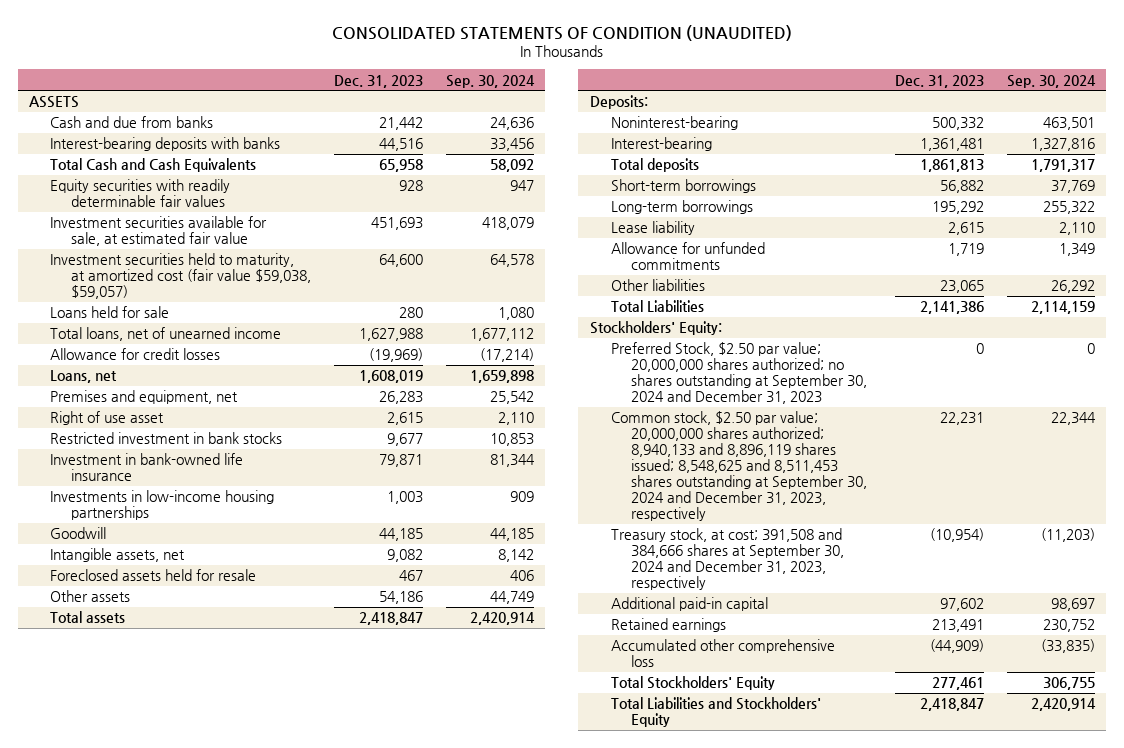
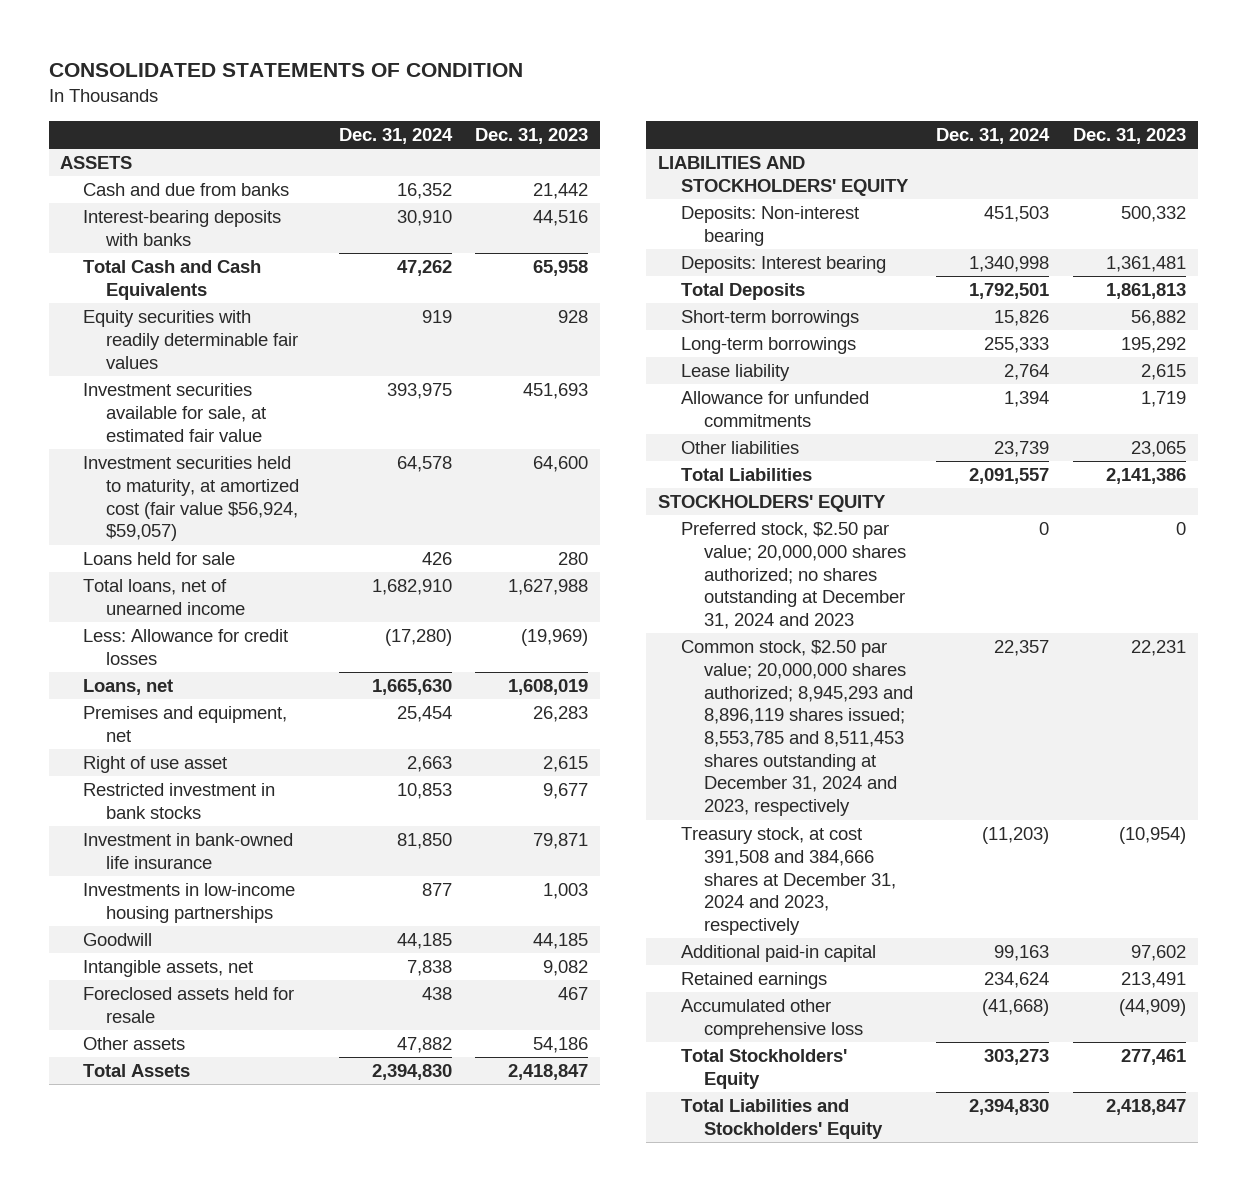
- CONSOLIDATED STATEMENTS OF CONDITION (UNAUDITED)
+ CONSOLIDATED STATEMENTS OF CONDITION
- | Dec. 31, 2023 | Sep. 30, 2024
+ | Dec. 31, 2024 | Dec. 31, 2023
- Investment securities held to maturity, at amortized cost (fair value $59,038, $59,057) | 64,600 | 64,578
+ Investment securities held to maturity, at amortized cost (fair value $56,924, $59,057) | 64,578 | 64,600
- Allowance for credit losses | (19,969) | (17,214)
+ Less: Allowance for credit losses | (17,280) | (19,969)
- Total assets | 2,418,847 | 2,420,914
- Deposits:
- Noninterest-bearing | 500,332 | 463,501
- Interest-bearing | 1,361,481 | 1,327,816
- Total deposits | 1,861,813 | 1,791,317
+ Total Assets | 2,394,830 | 2,418,847
+ LIABILITIES AND STOCKHOLDERS' EQUITY
+ Deposits: Non-interest bearing | 451,503 | 500,332
+ Deposits: Interest bearing | 1,340,998 | 1,361,481
+ Total Deposits | 1,792,501 | 1,861,813
- Stockholders' Equity:
- Preferred Stock, $2.50 par value; 20,000,000 shares authorized; no shares outstanding at September 30, 2024 and December 31, 2023 | 0 | 0
- Common stock, $2.50 par value; 20,000,000 shares authorized; 8,940,133 and 8,896,119 shares issued; 8,548,625 and 8,511,453 shares outstanding at September 30, 2024 and December 31, 2023, respectively | 22,231 | 22,344
- Treasury stock, at cost; 391,508 and 384,666 shares at September 30, 2024 and December 31, 2023, respectively | (10,954) | (11,203)
+ STOCKHOLDERS' EQUITY
+ Preferred stock, $2.50 par value; 20,000,000 shares authorized; no shares outstanding at December 31, 2024 and 2023 | 0 | 0
+ Common stock, $2.50 par value; 20,000,000 shares authorized; 8,945,293 and 8,896,119 shares issued; 8,553,785 and 8,511,453 shares outstanding at December 31, 2024 and 2023, respectively | 22,357 | 22,231
+ Treasury stock, at cost 391,508 and 384,666 shares at December 31, 2024 and 2023, respectively | (11,203) | (10,954)

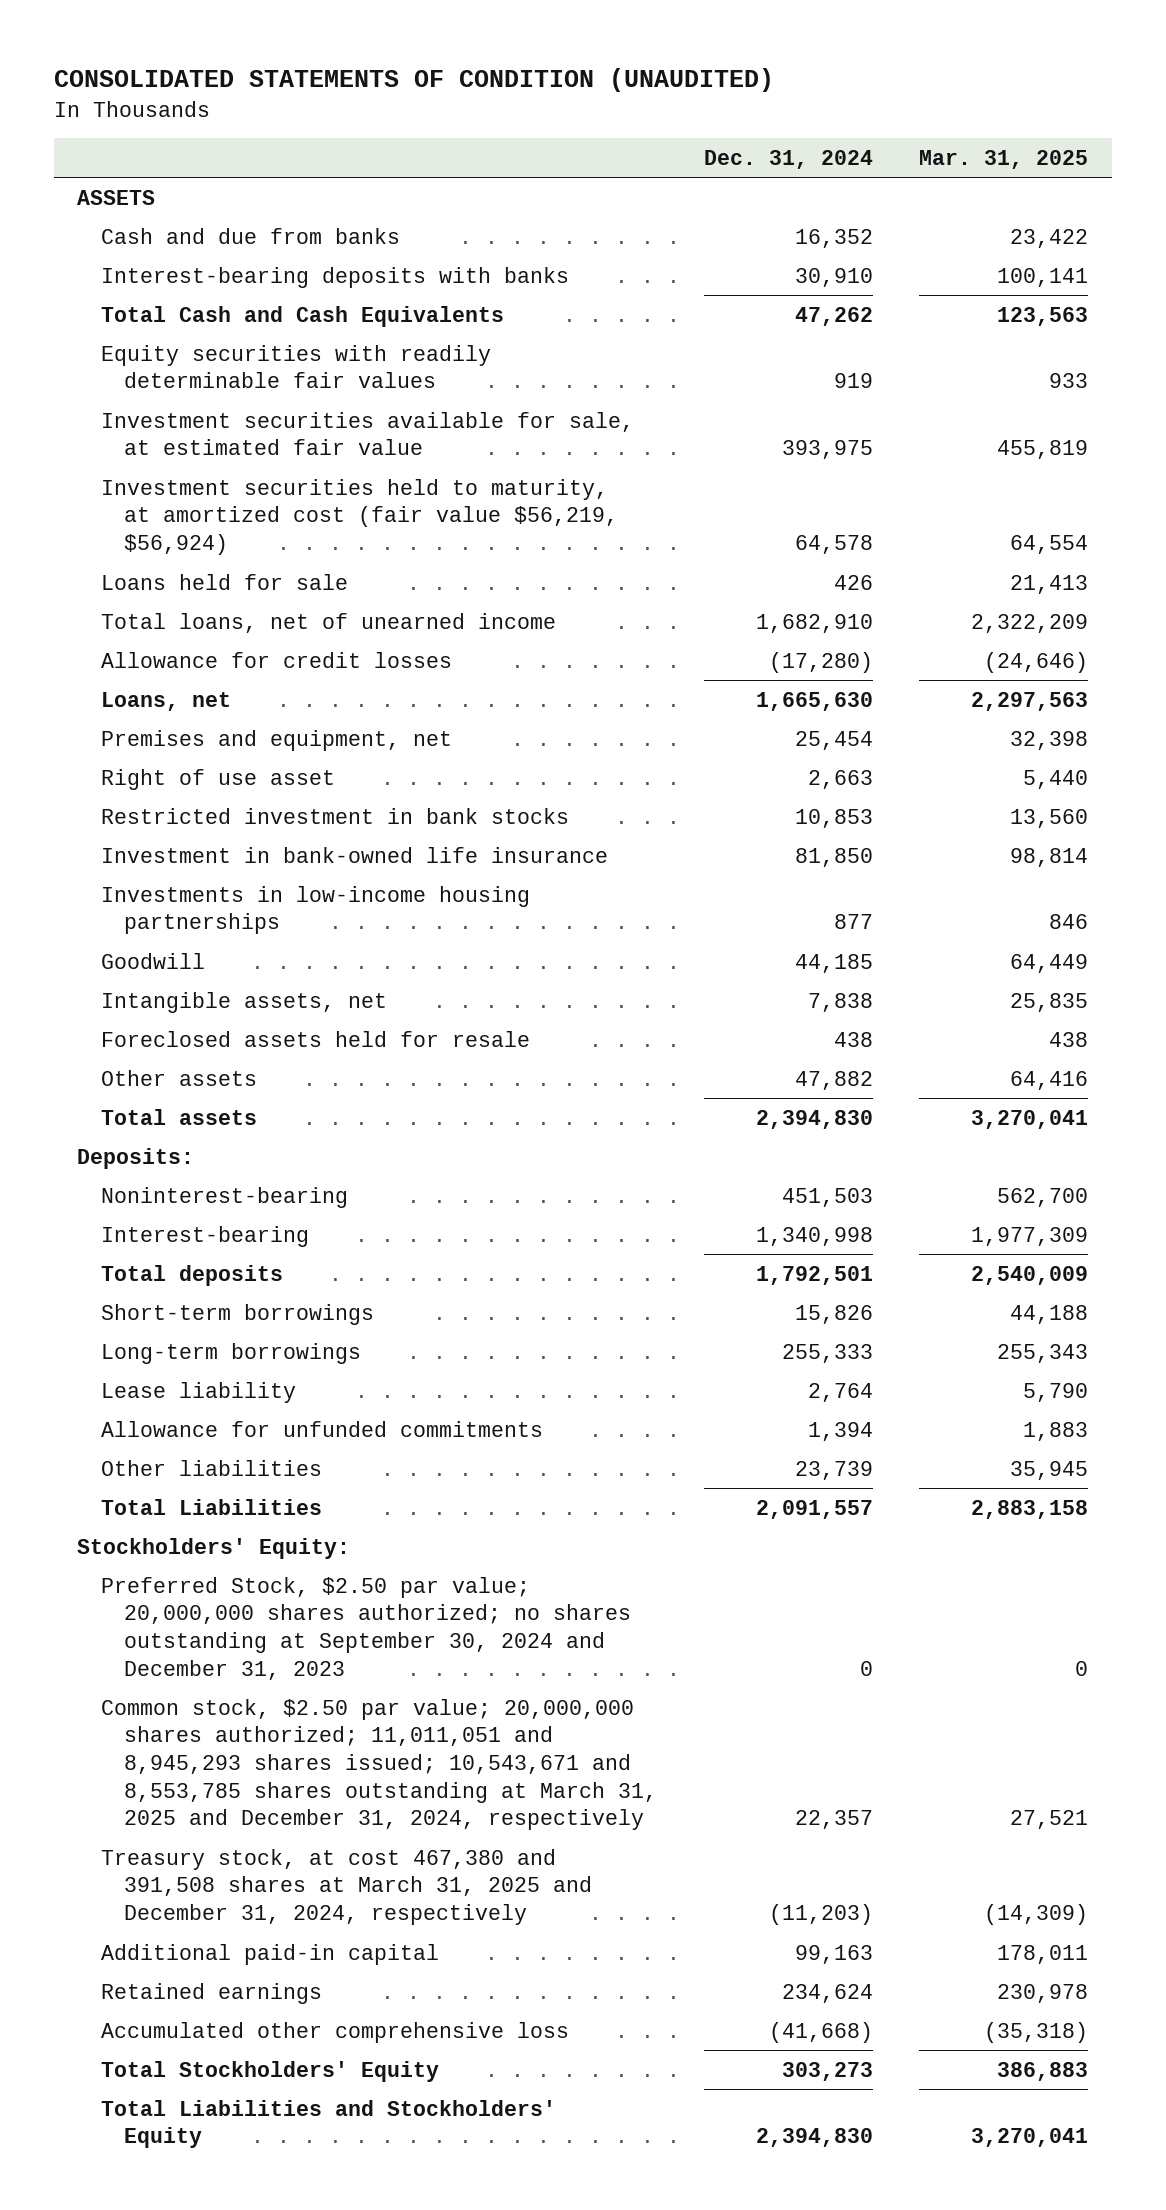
- CONSOLIDATED STATEMENTS OF CONDITION
+ CONSOLIDATED STATEMENTS OF CONDITION (UNAUDITED)
- | Dec. 31, 2024 | Dec. 31, 2023
+ | Dec. 31, 2024 | Mar. 31, 2025
- Investment securities held to maturity, at amortized cost (fair value $56,924, $59,057) | 64,578 | 64,600
+ Investment securities held to maturity, at amortized cost (fair value $56,219, $56,924) | 64,578 | 64,554
- Less: Allowance for credit losses | (17,280) | (19,969)
+ Allowance for credit losses | (17,280) | (24,646)
- Total Assets | 2,394,830 | 2,418,847
- LIABILITIES AND STOCKHOLDERS' EQUITY
- Deposits: Non-interest bearing | 451,503 | 500,332
- Deposits: Interest bearing | 1,340,998 | 1,361,481
- Total Deposits | 1,792,501 | 1,861,813
+ Total assets | 2,394,830 | 3,270,041
+ Deposits:
+ Noninterest-bearing | 451,503 | 562,700
+ Interest-bearing | 1,340,998 | 1,977,309
+ Total deposits | 1,792,501 | 2,540,009
- STOCKHOLDERS' EQUITY
- Preferred stock, $2.50 par value; 20,000,000 shares authorized; no shares outstanding at December 31, 2024 and 2023 | 0 | 0
- Common stock, $2.50 par value; 20,000,000 shares authorized; 8,945,293 and 8,896,119 shares issued; 8,553,785 and 8,511,453 shares outstanding at December 31, 2024 and 2023, respectively | 22,357 | 22,231
- Treasury stock, at cost 391,508 and 384,666 shares at December 31, 2024 and 2023, respectively | (11,203) | (10,954)
+ Stockholders' Equity:
+ Preferred Stock, $2.50 par value; 20,000,000 shares authorized; no shares outstanding at September 30, 2024 and December 31, 2023 | 0 | 0
+ Common stock, $2.50 par value; 20,000,000 shares authorized; 11,011,051 and 8,945,293 shares issued; 10,543,671 and 8,553,785 shares outstanding at March 31, 2025 and December 31, 2024, respectively | 22,357 | 27,521
+ Treasury stock, at cost 467,380 and 391,508 shares at March 31, 2025 and December 31, 2024, respectively | (11,203) | (14,309)

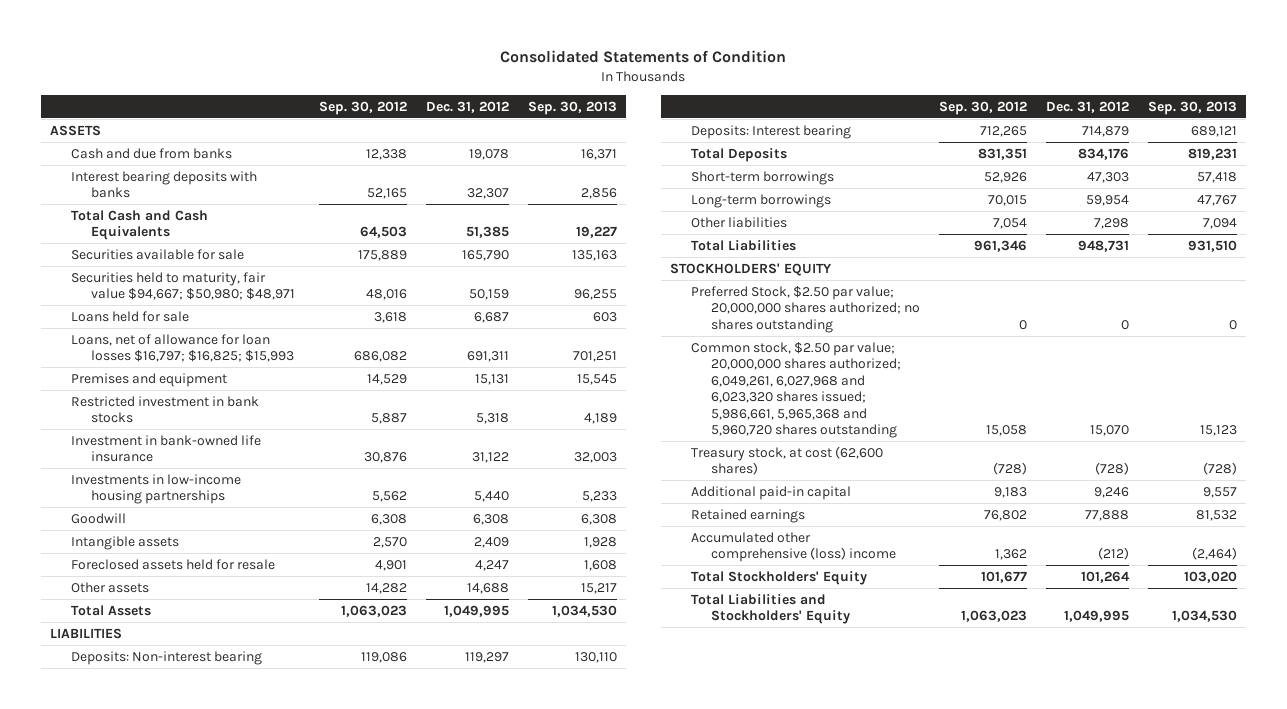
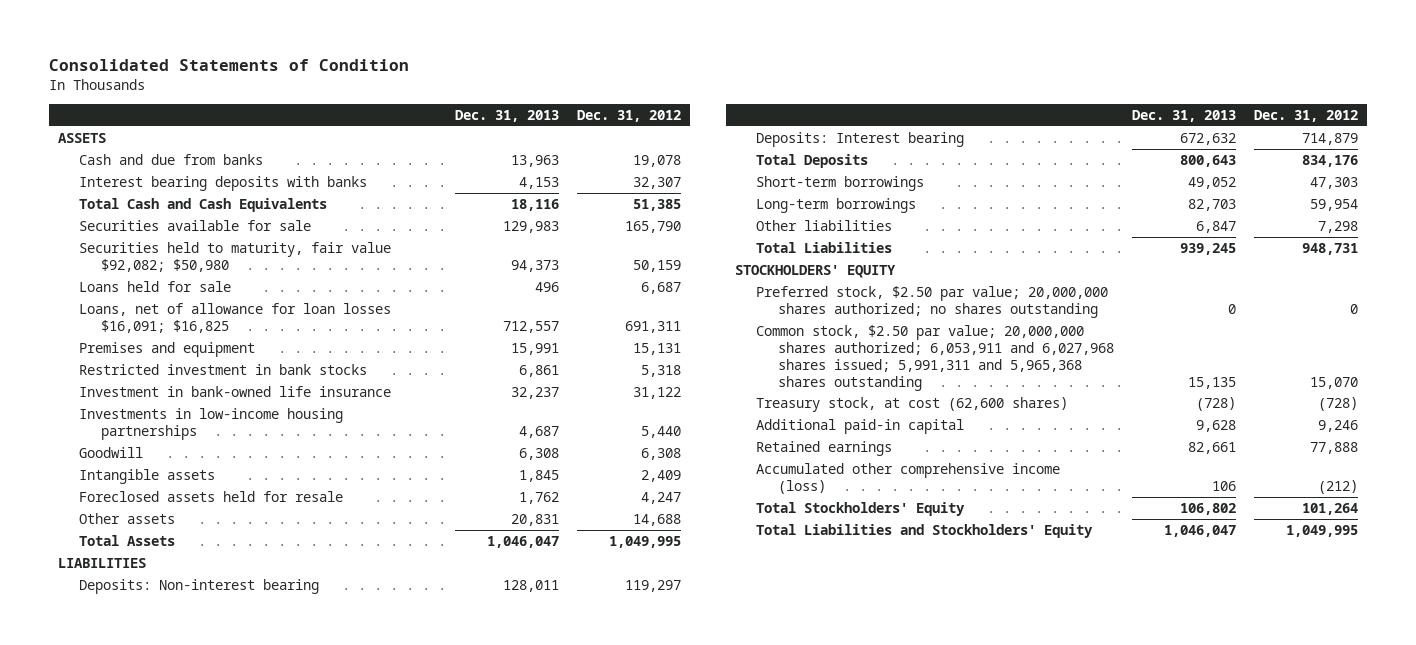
- | Sep. 30, 2012 | Dec. 31, 2012 | Sep. 30, 2013
+ | Dec. 31, 2013 | Dec. 31, 2012
- Securities held to maturity, fair value $94,667; $50,980; $48,971 | 48,016 | 50,159 | 96,255
+ Securities held to maturity, fair value $92,082; $50,980 | 94,373 | 50,159
- Loans, net of allowance for loan losses $16,797; $16,825; $15,993 | 686,082 | 691,311 | 701,251
+ Loans, net of allowance for loan losses $16,091; $16,825 | 712,557 | 691,311
- Preferred Stock, $2.50 par value; 20,000,000 shares authorized; no shares outstanding | 0 | 0 | 0
- Common stock, $2.50 par value; 20,000,000 shares authorized; 6,049,261, 6,027,968 and 6,023,320 shares issued; 5,986,661, 5,965,368 and 5,960,720 shares outstanding | 15,058 | 15,070 | 15,123
+ Preferred stock, $2.50 par value; 20,000,000 shares authorized; no shares outstanding | 0 | 0
+ Common stock, $2.50 par value; 20,000,000 shares authorized; 6,053,911 and 6,027,968 shares issued; 5,991,311 and 5,965,368 shares outstanding | 15,135 | 15,070
- Accumulated other comprehensive (loss) income | 1,362 | (212) | (2,464)
+ Accumulated other comprehensive income (loss) | 106 | (212)

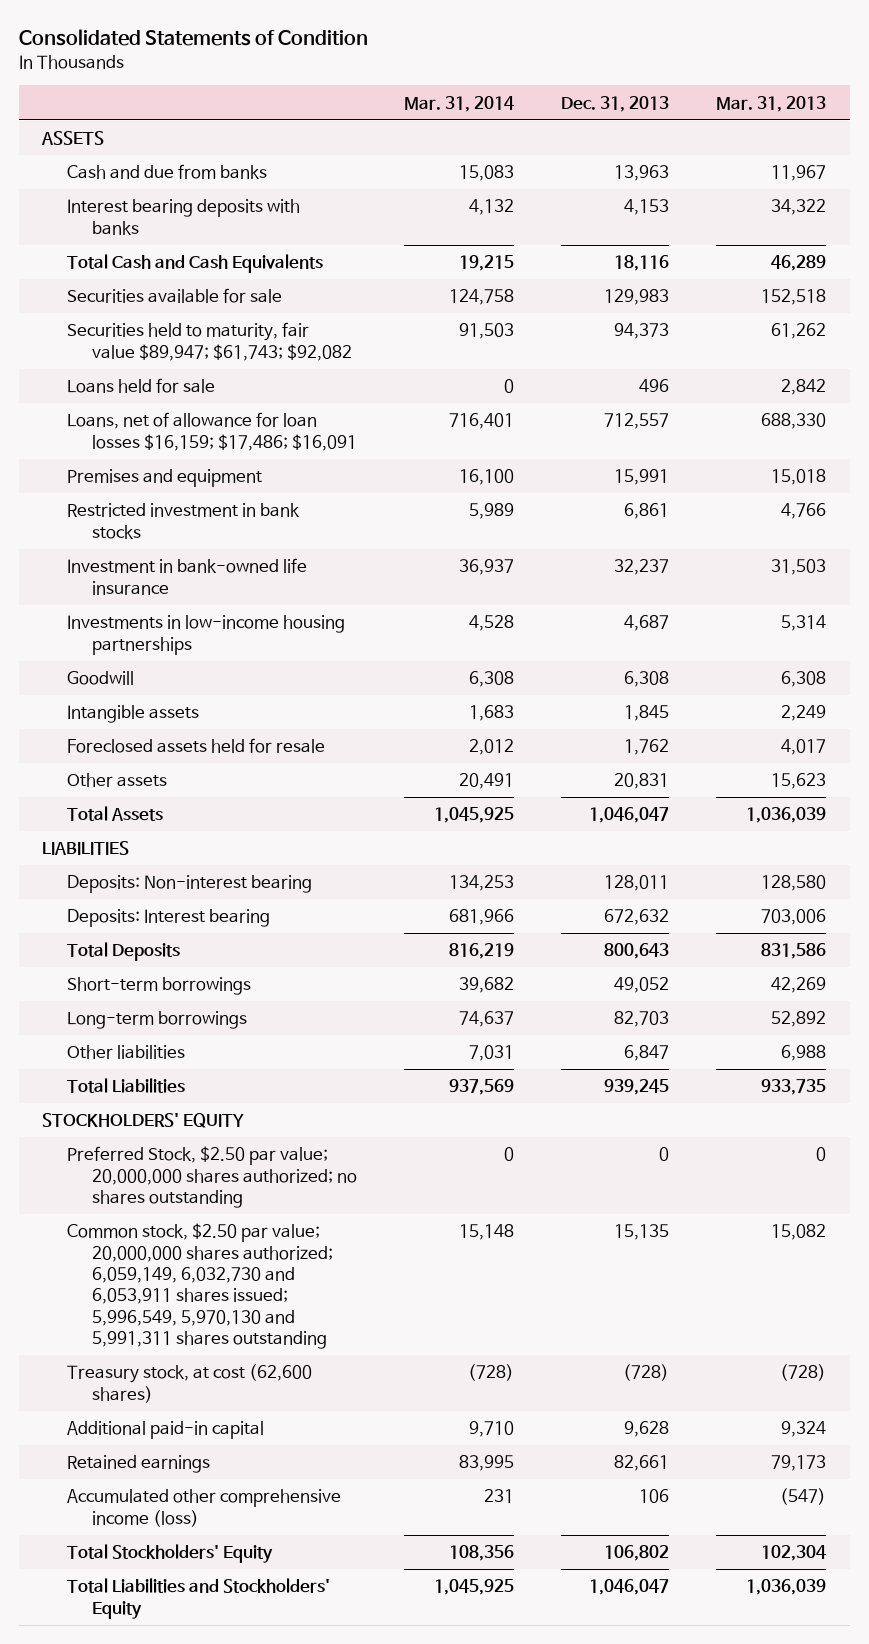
- | Dec. 31, 2013 | Dec. 31, 2012
+ | Mar. 31, 2014 | Dec. 31, 2013 | Mar. 31, 2013
- Securities held to maturity, fair value $92,082; $50,980 | 94,373 | 50,159
+ Securities held to maturity, fair value $89,947; $61,743; $92,082 | 91,503 | 94,373 | 61,262
- Loans, net of allowance for loan losses $16,091; $16,825 | 712,557 | 691,311
+ Loans, net of allowance for loan losses $16,159; $17,486; $16,091 | 716,401 | 712,557 | 688,330
- Preferred stock, $2.50 par value; 20,000,000 shares authorized; no shares outstanding | 0 | 0
- Common stock, $2.50 par value; 20,000,000 shares authorized; 6,053,911 and 6,027,968 shares issued; 5,991,311 and 5,965,368 shares outstanding | 15,135 | 15,070
+ Preferred Stock, $2.50 par value; 20,000,000 shares authorized; no shares outstanding | 0 | 0 | 0
+ Common stock, $2.50 par value; 20,000,000 shares authorized; 6,059,149, 6,032,730 and 6,053,911 shares issued; 5,996,549, 5,970,130 and 5,991,311 shares outstanding | 15,148 | 15,135 | 15,082

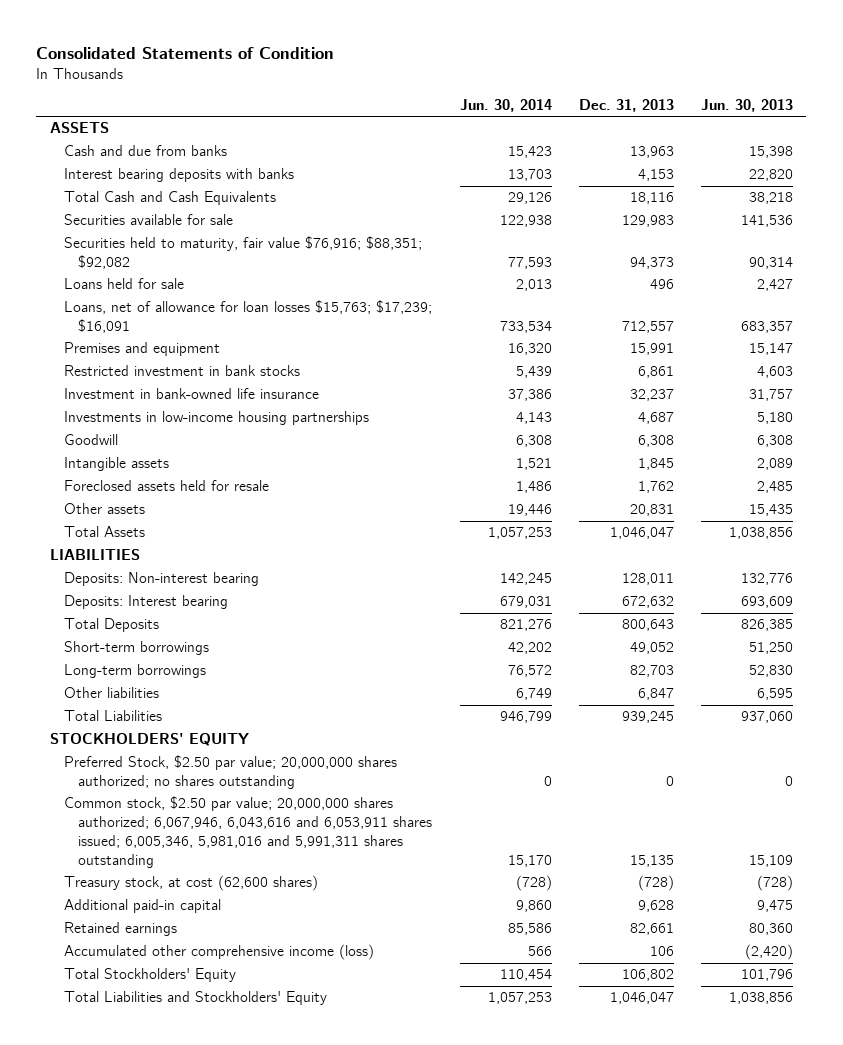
- | Mar. 31, 2014 | Dec. 31, 2013 | Mar. 31, 2013
+ | Jun. 30, 2014 | Dec. 31, 2013 | Jun. 30, 2013
- Securities held to maturity, fair value $89,947; $61,743; $92,082 | 91,503 | 94,373 | 61,262
+ Securities held to maturity, fair value $76,916; $88,351; $92,082 | 77,593 | 94,373 | 90,314
- Loans, net of allowance for loan losses $16,159; $17,486; $16,091 | 716,401 | 712,557 | 688,330
+ Loans, net of allowance for loan losses $15,763; $17,239; $16,091 | 733,534 | 712,557 | 683,357
- Common stock, $2.50 par value; 20,000,000 shares authorized; 6,059,149, 6,032,730 and 6,053,911 shares issued; 5,996,549, 5,970,130 and 5,991,311 shares outstanding | 15,148 | 15,135 | 15,082
+ Common stock, $2.50 par value; 20,000,000 shares authorized; 6,067,946, 6,043,616 and 6,053,911 shares issued; 6,005,346, 5,981,016 and 5,991,311 shares outstanding | 15,170 | 15,135 | 15,109

